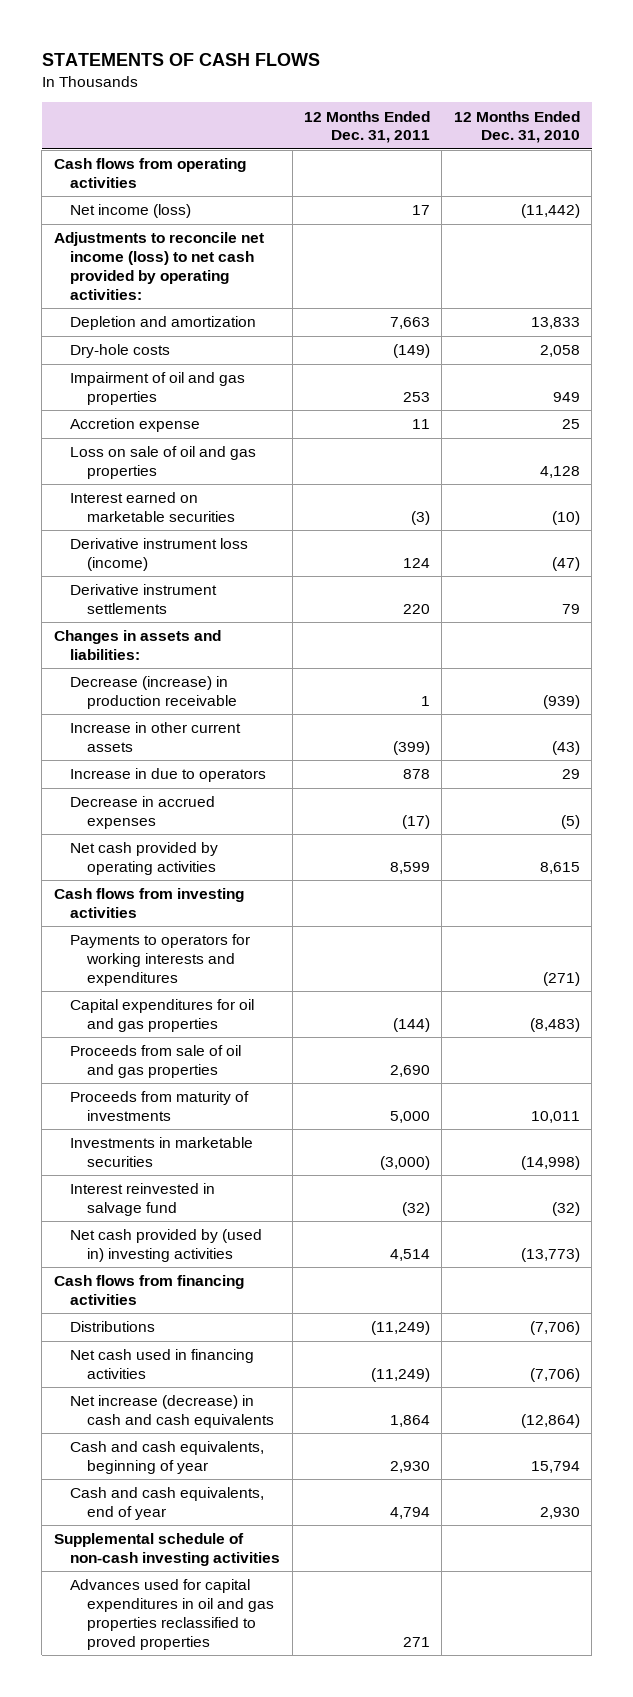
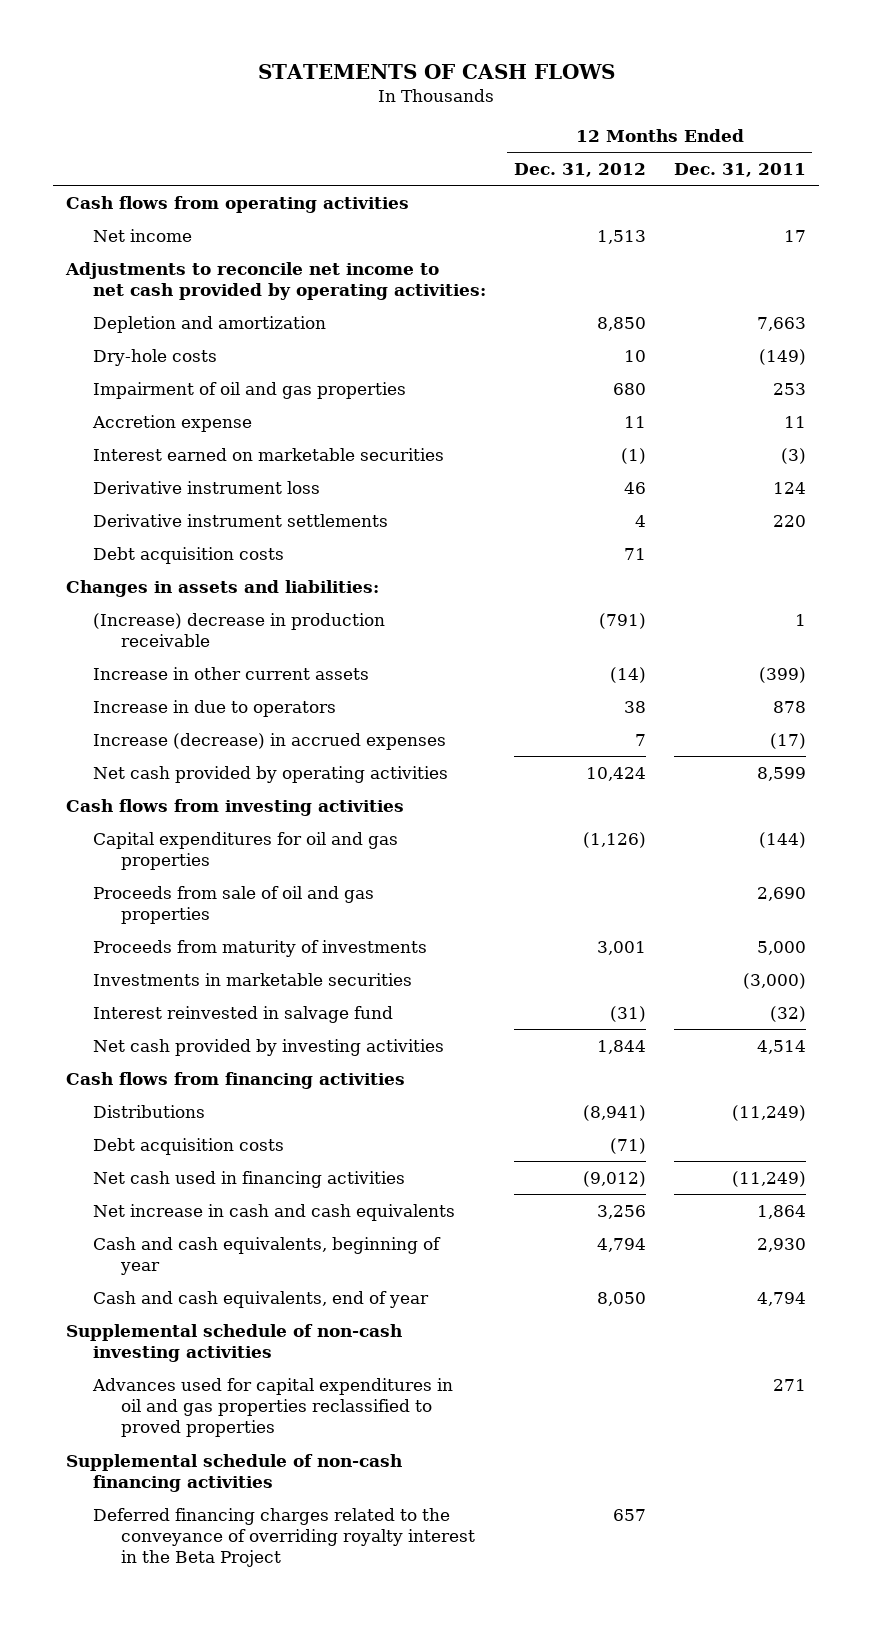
- | 12 Months Ended Dec. 31, 2011 | 12 Months Ended Dec. 31, 2010
+ | 12 Months Ended Dec. 31, 2012 | 12 Months Ended Dec. 31, 2011
- Net income (loss) | 17 | (11,442)
- Adjustments to reconcile net income (loss) to net cash provided by operating activities:
+ Net income | 1,513 | 17
+ Adjustments to reconcile net income to net cash provided by operating activities:
- Loss on sale of oil and gas properties | | 4,128
- Derivative instrument loss (income) | 124 | (47)
+ Derivative instrument loss | 46 | 124
+ Debt acquisition costs | 71 |
- Decrease (increase) in production receivable | 1 | (939)
+ (Increase) decrease in production receivable | (791) | 1
- Decrease in accrued expenses | (17) | (5)
+ Increase (decrease) in accrued expenses | 7 | (17)
- Payments to operators for working interests and expenditures | | (271)
- Net cash provided by (used in) investing activities | 4,514 | (13,773)
+ Net cash provided by investing activities | 1,844 | 4,514
+ Debt acquisition costs | (71) |
- Net increase (decrease) in cash and cash equivalents | 1,864 | (12,864)
+ Net increase in cash and cash equivalents | 3,256 | 1,864
+ Supplemental schedule of non-cash financing activities
+ Deferred financing charges related to the conveyance of overriding royalty interest in the Beta Project | 657 |

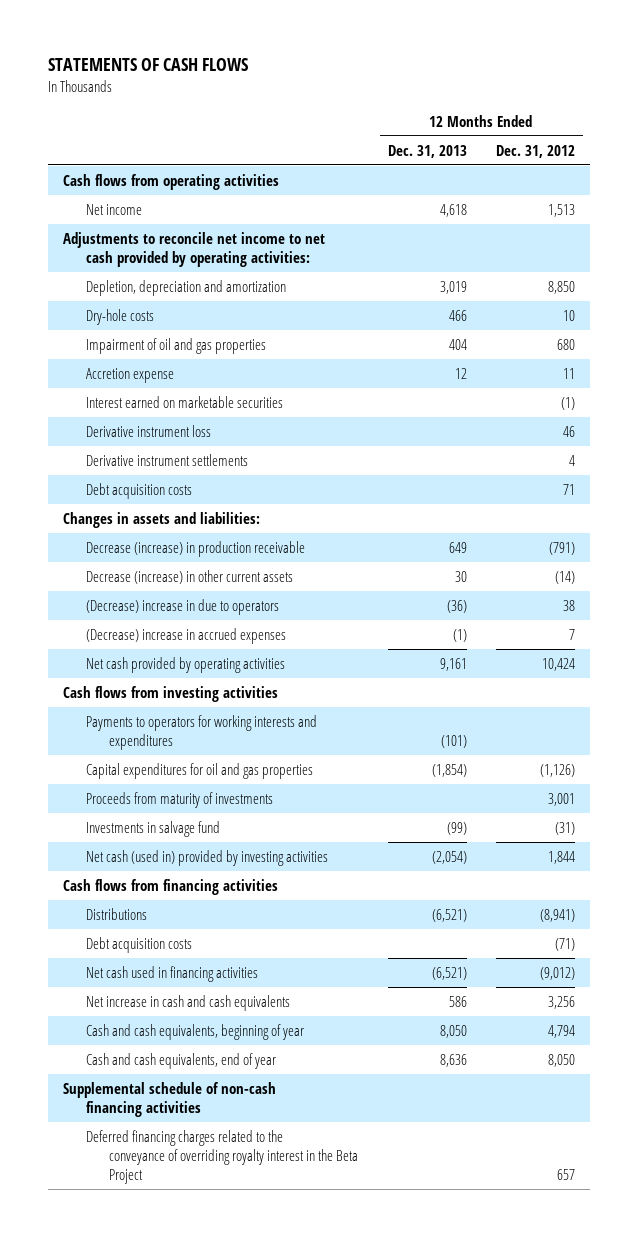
- | 12 Months Ended Dec. 31, 2012 | 12 Months Ended Dec. 31, 2011
+ | 12 Months Ended Dec. 31, 2013 | 12 Months Ended Dec. 31, 2012
- Depletion and amortization | 8,850 | 7,663
+ Depletion, depreciation and amortization | 3,019 | 8,850
- (Increase) decrease in production receivable | (791) | 1
- Increase in other current assets | (14) | (399)
- Increase in due to operators | 38 | 878
- Increase (decrease) in accrued expenses | 7 | (17)
+ Decrease (increase) in production receivable | 649 | (791)
+ Decrease (increase) in other current assets | 30 | (14)
+ (Decrease) increase in due to operators | (36) | 38
+ (Decrease) increase in accrued expenses | (1) | 7
+ Payments to operators for working interests and expenditures | (101) |
- Proceeds from sale of oil and gas properties | | 2,690
- Investments in marketable securities | | (3,000)
- Interest reinvested in salvage fund | (31) | (32)
- Net cash provided by investing activities | 1,844 | 4,514
+ Investments in salvage fund | (99) | (31)
+ Net cash (used in) provided by investing activities | (2,054) | 1,844
- Supplemental schedule of non-cash investing activities
- Advances used for capital expenditures in oil and gas properties reclassified to proved properties | | 271

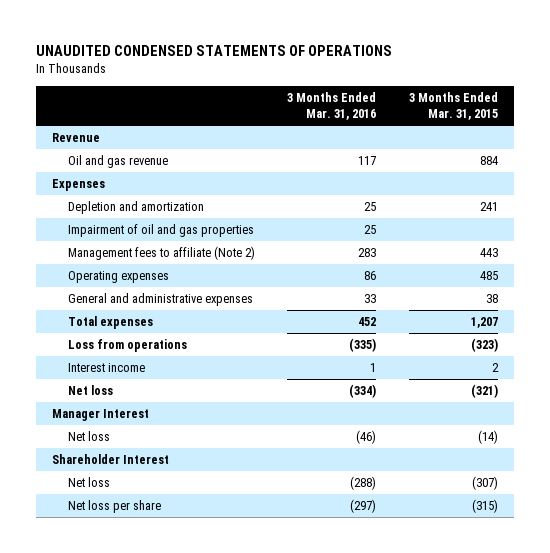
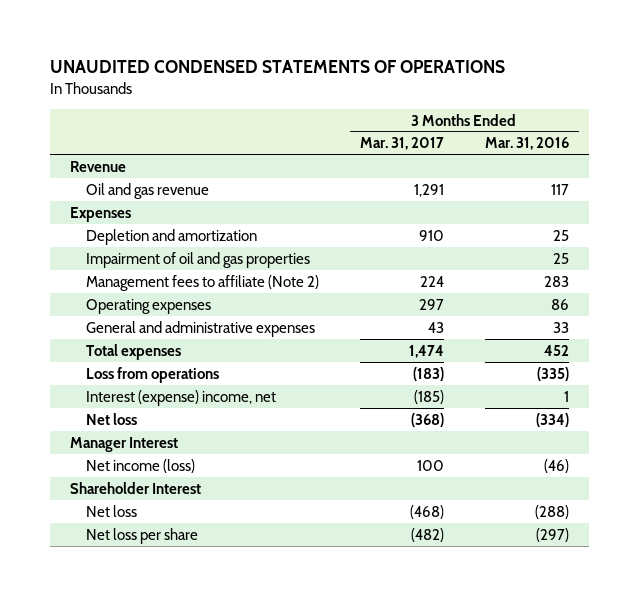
- | 3 Months Ended Mar. 31, 2016 | 3 Months Ended Mar. 31, 2015
+ | 3 Months Ended Mar. 31, 2017 | 3 Months Ended Mar. 31, 2016
- Interest income | 1 | 2
+ Interest (expense) income, net | (185) | 1
- Net loss | (46) | (14)
+ Net income (loss) | 100 | (46)

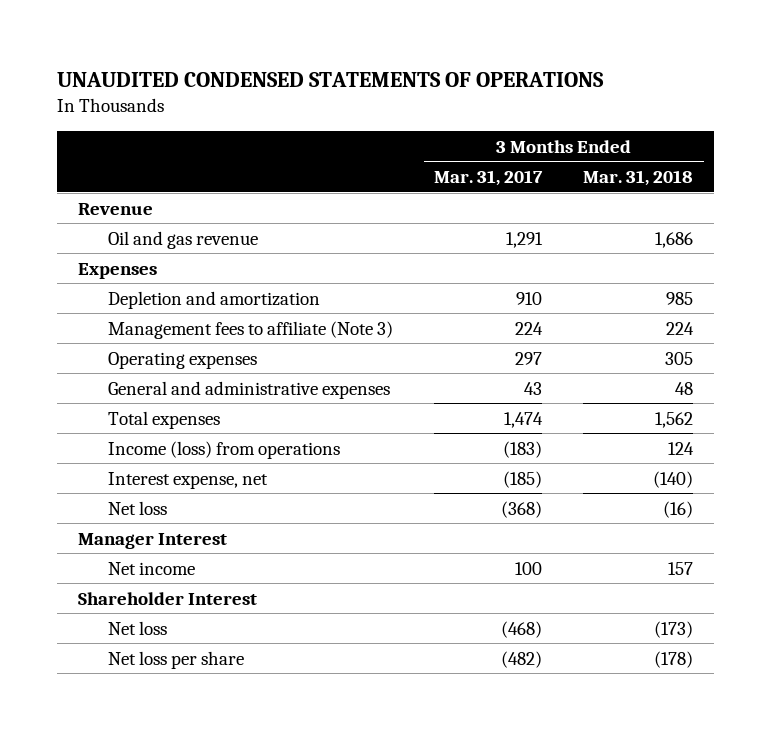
- | 3 Months Ended Mar. 31, 2017 | 3 Months Ended Mar. 31, 2016
+ | 3 Months Ended Mar. 31, 2017 | 3 Months Ended Mar. 31, 2018
- Impairment of oil and gas properties | | 25
- Management fees to affiliate (Note 2) | 224 | 283
+ Management fees to affiliate (Note 3) | 224 | 224
- Loss from operations | (183) | (335)
- Interest (expense) income, net | (185) | 1
+ Income (loss) from operations | (183) | 124
+ Interest expense, net | (185) | (140)
- Net income (loss) | 100 | (46)
+ Net income | 100 | 157

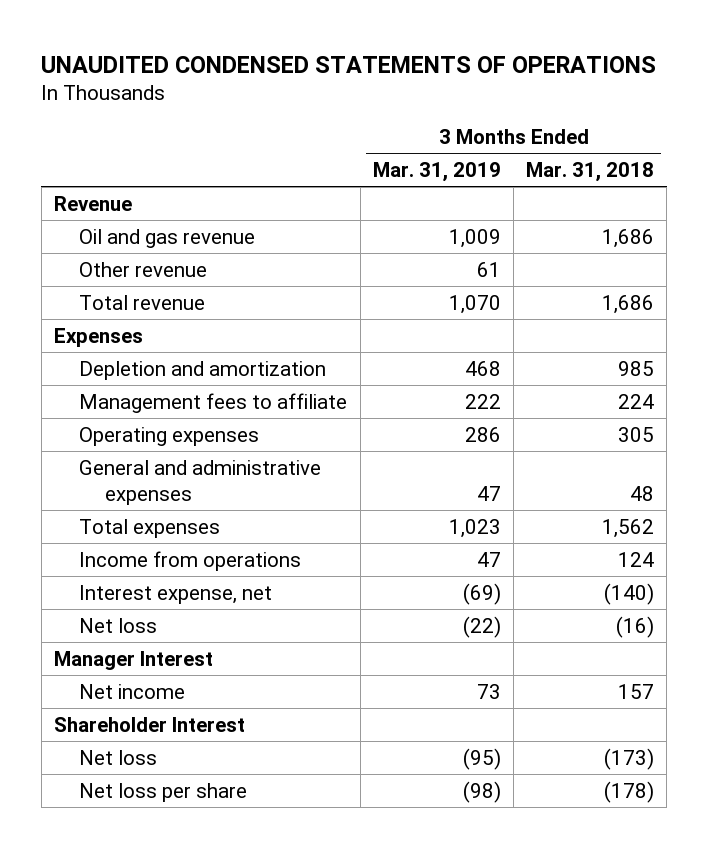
- | 3 Months Ended Mar. 31, 2017 | 3 Months Ended Mar. 31, 2018
+ | 3 Months Ended Mar. 31, 2019 | 3 Months Ended Mar. 31, 2018
+ Other revenue | 61 |
+ Total revenue | 1,070 | 1,686
- Management fees to affiliate (Note 3) | 224 | 224
+ Management fees to affiliate | 222 | 224
- Income (loss) from operations | (183) | 124
+ Income from operations | 47 | 124

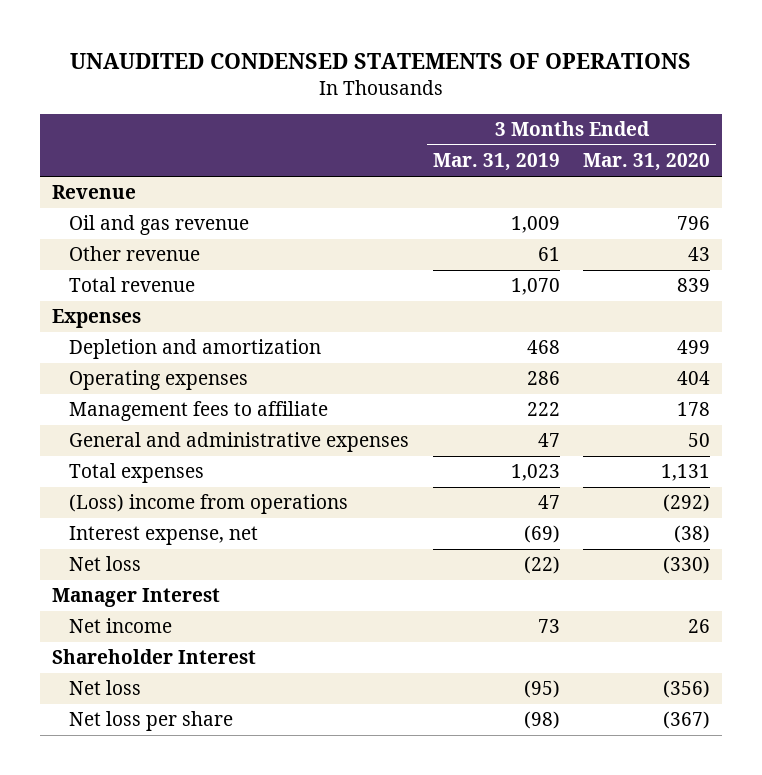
- | 3 Months Ended Mar. 31, 2019 | 3 Months Ended Mar. 31, 2018
+ | 3 Months Ended Mar. 31, 2019 | 3 Months Ended Mar. 31, 2020
moved down: Management fees to affiliate | 222 | 178
- Income from operations | 47 | 124
+ (Loss) income from operations | 47 | (292)

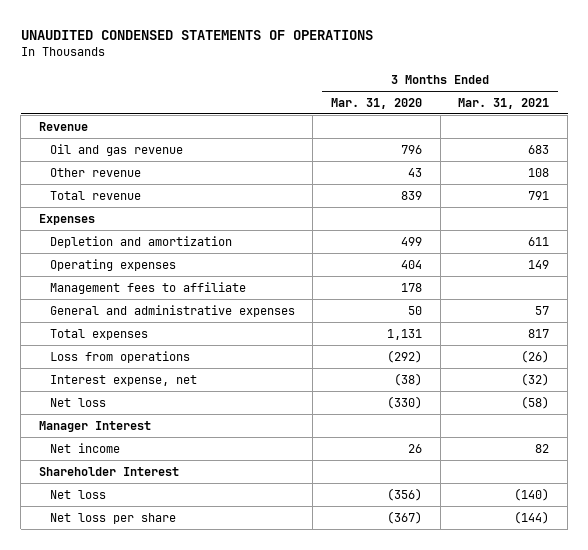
- | 3 Months Ended Mar. 31, 2019 | 3 Months Ended Mar. 31, 2020
+ | 3 Months Ended Mar. 31, 2020 | 3 Months Ended Mar. 31, 2021
- (Loss) income from operations | 47 | (292)
+ Loss from operations | (292) | (26)

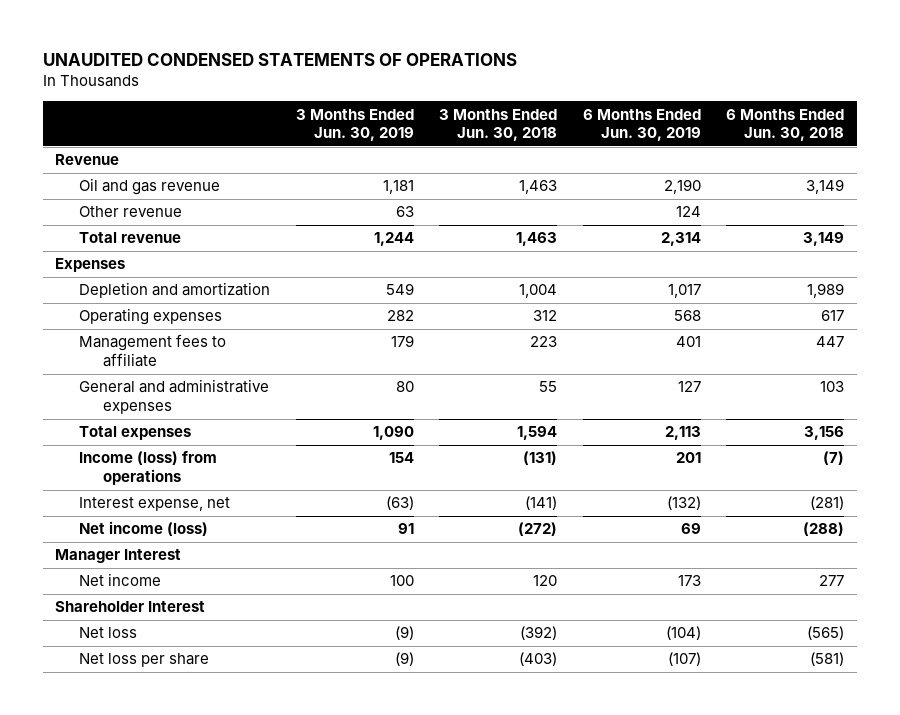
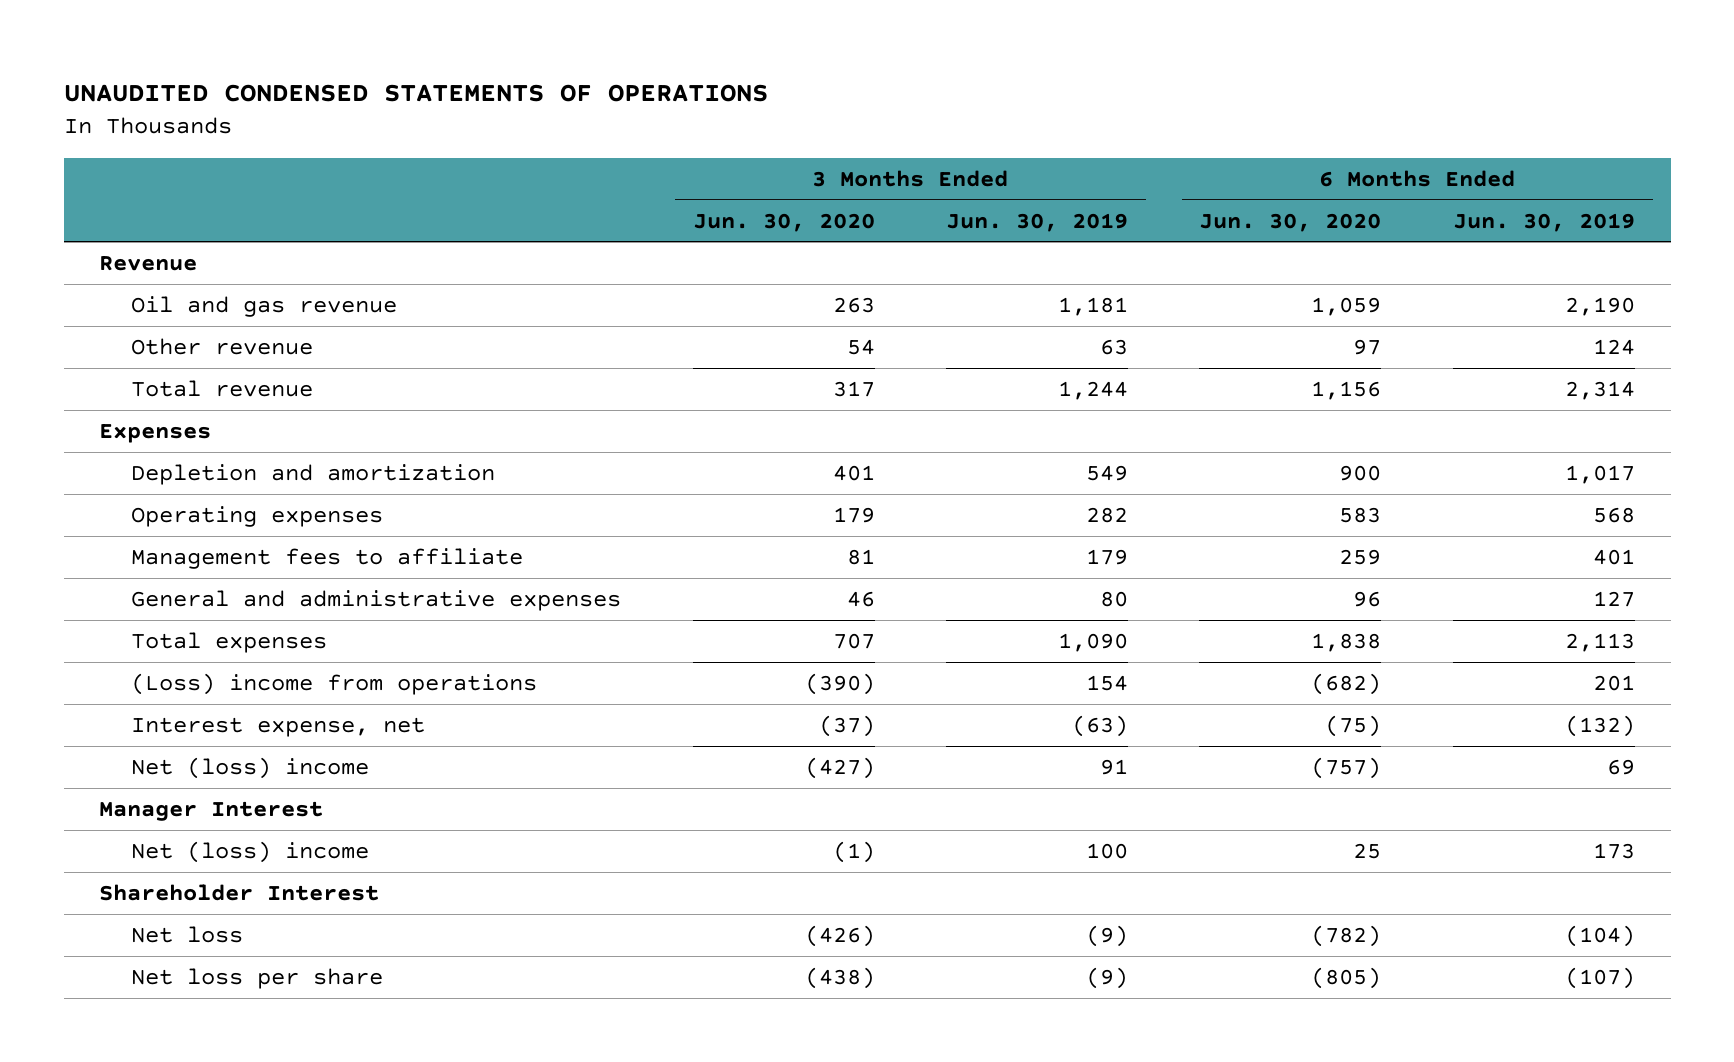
- | 3 Months Ended Jun. 30, 2019 | 3 Months Ended Jun. 30, 2018 | 6 Months Ended Jun. 30, 2019 | 6 Months Ended Jun. 30, 2018
+ | 3 Months Ended Jun. 30, 2020 | 3 Months Ended Jun. 30, 2019 | 6 Months Ended Jun. 30, 2020 | 6 Months Ended Jun. 30, 2019
- Income (loss) from operations | 154 | (131) | 201 | (7)
+ (Loss) income from operations | (390) | 154 | (682) | 201
- Net income (loss) | 91 | (272) | 69 | (288)
+ Net (loss) income | (427) | 91 | (757) | 69
- Net income | 100 | 120 | 173 | 277
+ Net (loss) income | (1) | 100 | 25 | 173

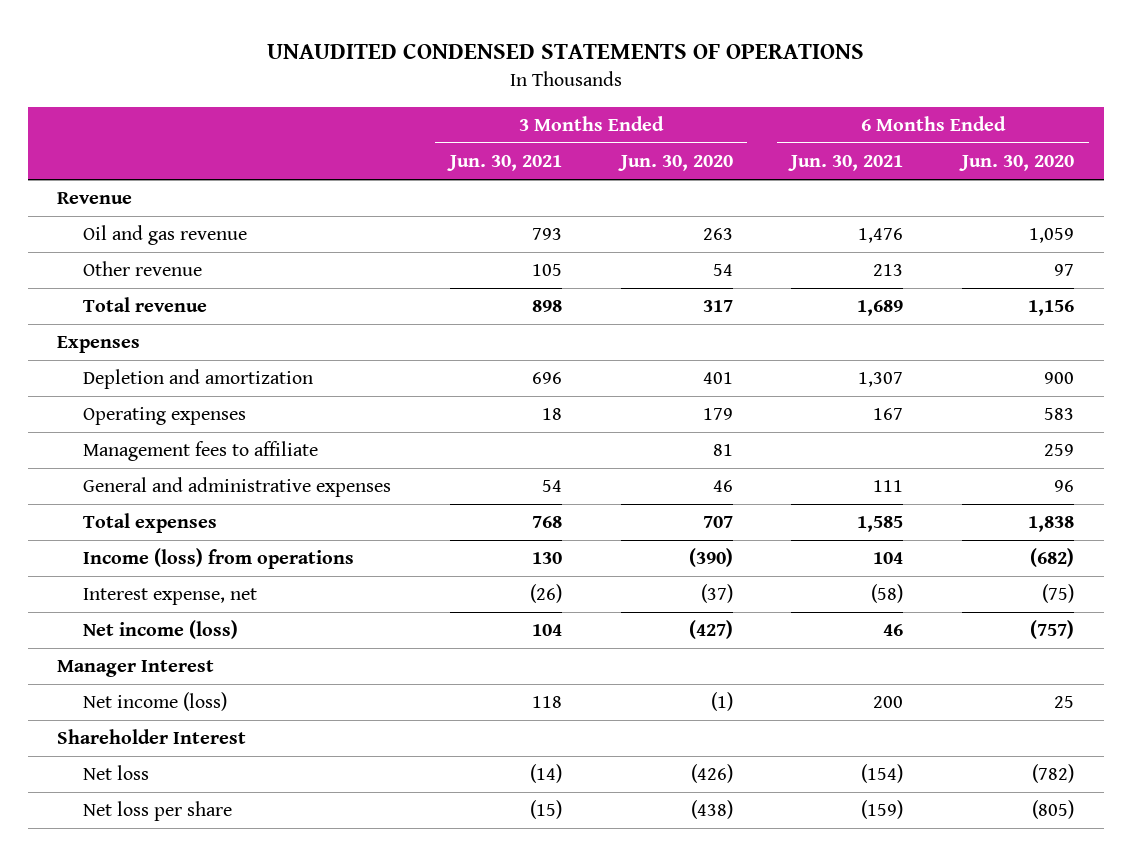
- | 3 Months Ended Jun. 30, 2020 | 3 Months Ended Jun. 30, 2019 | 6 Months Ended Jun. 30, 2020 | 6 Months Ended Jun. 30, 2019
+ | 3 Months Ended Jun. 30, 2021 | 3 Months Ended Jun. 30, 2020 | 6 Months Ended Jun. 30, 2021 | 6 Months Ended Jun. 30, 2020
- (Loss) income from operations | (390) | 154 | (682) | 201
+ Income (loss) from operations | 130 | (390) | 104 | (682)
- Net (loss) income | (427) | 91 | (757) | 69
+ Net income (loss) | 104 | (427) | 46 | (757)
- Net (loss) income | (1) | 100 | 25 | 173
+ Net income (loss) | 118 | (1) | 200 | 25

